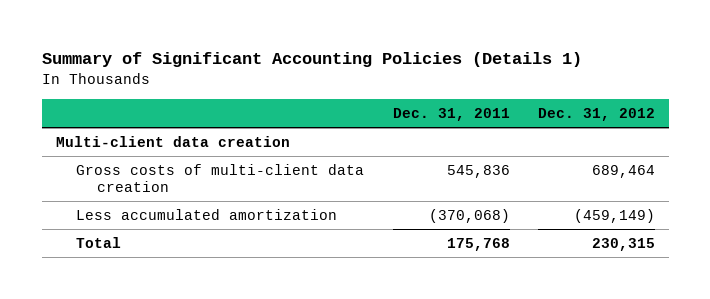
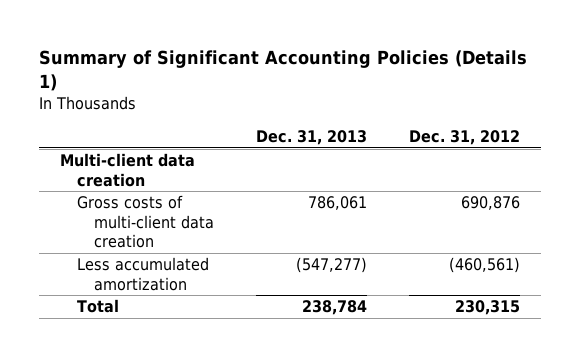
- | Dec. 31, 2011 | Dec. 31, 2012
+ | Dec. 31, 2013 | Dec. 31, 2012
- Gross costs of multi-client data creation | 545,836 | 689,464
- Less accumulated amortization | (370,068) | (459,149)
+ Gross costs of multi-client data creation | 786,061 | 690,876
+ Less accumulated amortization | (547,277) | (460,561)

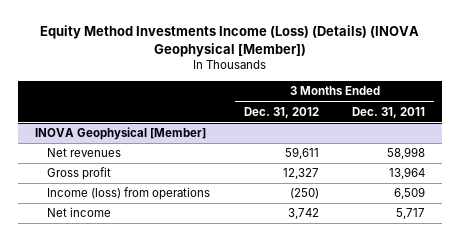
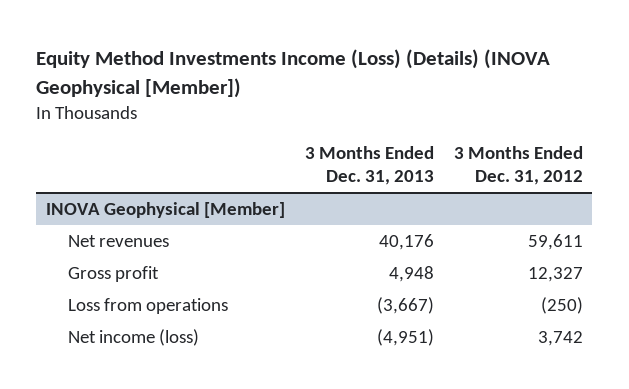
- | 3 Months Ended Dec. 31, 2012 | 3 Months Ended Dec. 31, 2011
+ | 3 Months Ended Dec. 31, 2013 | 3 Months Ended Dec. 31, 2012
@ INOVA Geophysical [Member]
- Income (loss) from operations | (250) | 6,509
- Net income | 3,742 | 5,717
+ Loss from operations | (3,667) | (250)
+ Net income (loss) | (4,951) | 3,742

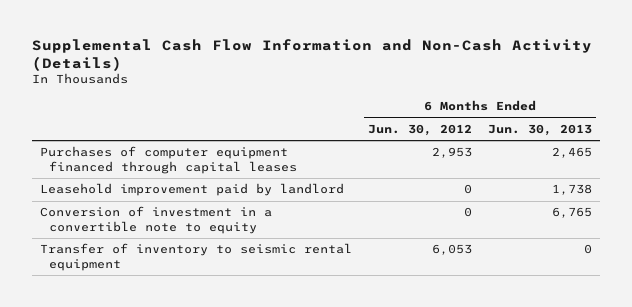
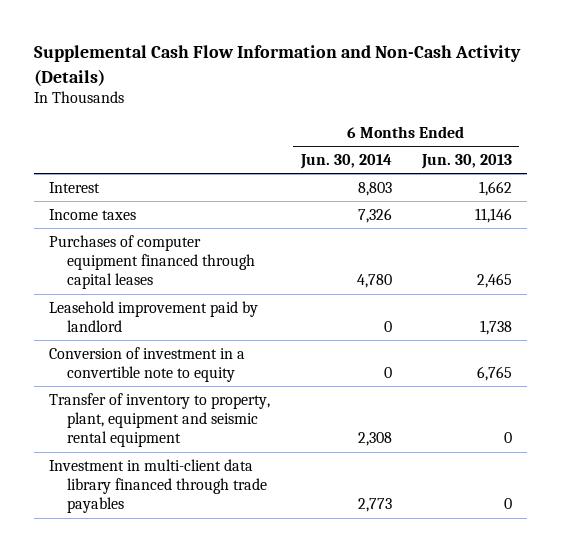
- | 6 Months Ended Jun. 30, 2012 | 6 Months Ended Jun. 30, 2013
+ | 6 Months Ended Jun. 30, 2014 | 6 Months Ended Jun. 30, 2013
+ Interest | 8,803 | 1,662
+ Income taxes | 7,326 | 11,146
- Transfer of inventory to seismic rental equipment | 6,053 | 0
+ Transfer of inventory to property, plant, equipment and seismic rental equipment | 2,308 | 0
+ Investment in multi-client data library financed through trade payables | 2,773 | 0

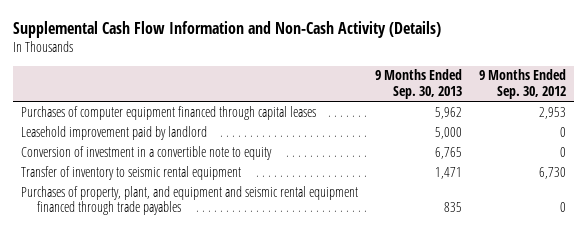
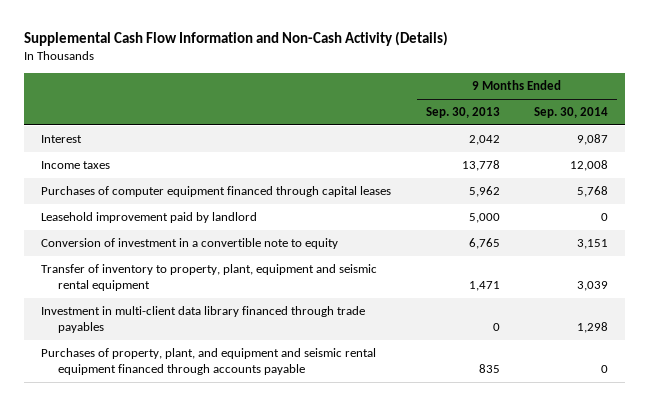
- | 9 Months Ended Sep. 30, 2013 | 9 Months Ended Sep. 30, 2012
+ | 9 Months Ended Sep. 30, 2013 | 9 Months Ended Sep. 30, 2014
+ Interest | 2,042 | 9,087
+ Income taxes | 13,778 | 12,008
- Transfer of inventory to seismic rental equipment | 1,471 | 6,730
- Purchases of property, plant, and equipment and seismic rental equipment financed through trade payables | 835 | 0
+ Transfer of inventory to property, plant, equipment and seismic rental equipment | 1,471 | 3,039
+ Investment in multi-client data library financed through trade payables | 0 | 1,298
+ Purchases of property, plant, and equipment and seismic rental equipment financed through accounts payable | 835 | 0

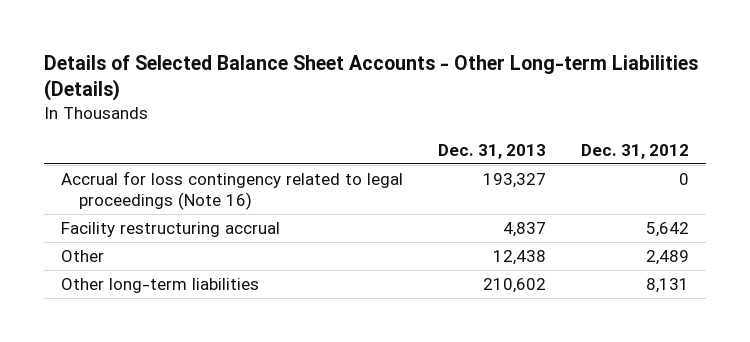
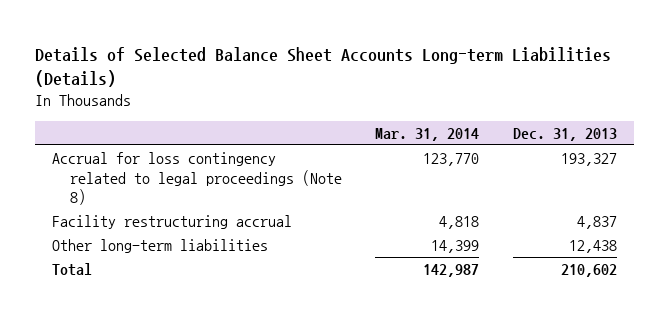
- Details of Selected Balance Sheet Accounts - Other Long-term Liabilities (Details)
+ Details of Selected Balance Sheet Accounts Long-term Liabilities (Details)
- | Dec. 31, 2013 | Dec. 31, 2012
+ | Mar. 31, 2014 | Dec. 31, 2013
- Accrual for loss contingency related to legal proceedings (Note 16) | 193,327 | 0
+ Accrual for loss contingency related to legal proceedings (Note 8) | 123,770 | 193,327
- Other | 12,438 | 2,489
- Other long-term liabilities | 210,602 | 8,131
+ Other long-term liabilities | 14,399 | 12,438
+ Total | 142,987 | 210,602

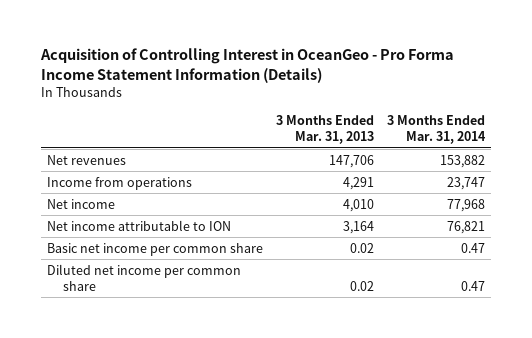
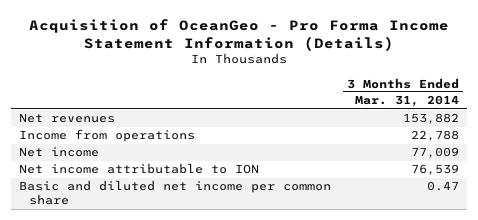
- Acquisition of Controlling Interest in OceanGeo - Pro Forma Income Statement Information (Details)
+ Acquisition of OceanGeo - Pro Forma Income Statement Information (Details)
- | 3 Months Ended Mar. 31, 2013 | 3 Months Ended Mar. 31, 2014
+ | 3 Months Ended Mar. 31, 2014
- Income from operations | 4,291 | 23,747
- Net income | 4,010 | 77,968
- Net income attributable to ION | 3,164 | 76,821
- Basic net income per common share | 0.02 | 0.47
- Diluted net income per common share | 0.02 | 0.47
+ Income from operations | 22,788
+ Net income | 77,009
+ Net income attributable to ION | 76,539
+ Basic and diluted net income per common share | 0.47

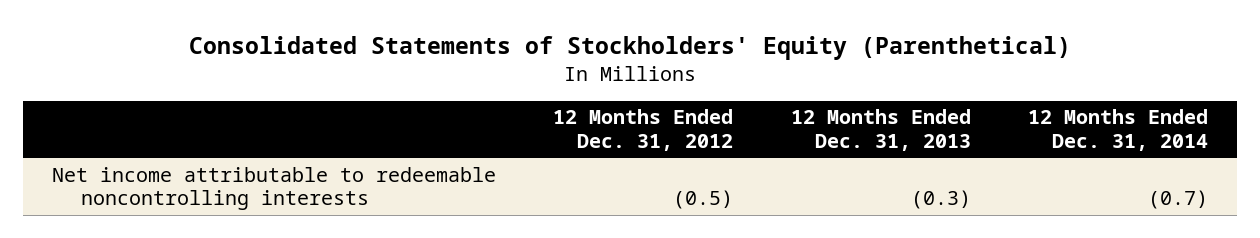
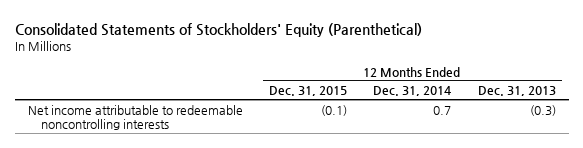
- | 12 Months Ended Dec. 31, 2012 | 12 Months Ended Dec. 31, 2013 | 12 Months Ended Dec. 31, 2014
+ | 12 Months Ended Dec. 31, 2015 | 12 Months Ended Dec. 31, 2014 | 12 Months Ended Dec. 31, 2013
- Net income attributable to redeemable noncontrolling interests | (0.5) | (0.3) | (0.7)
+ Net income attributable to redeemable noncontrolling interests | (0.1) | 0.7 | (0.3)

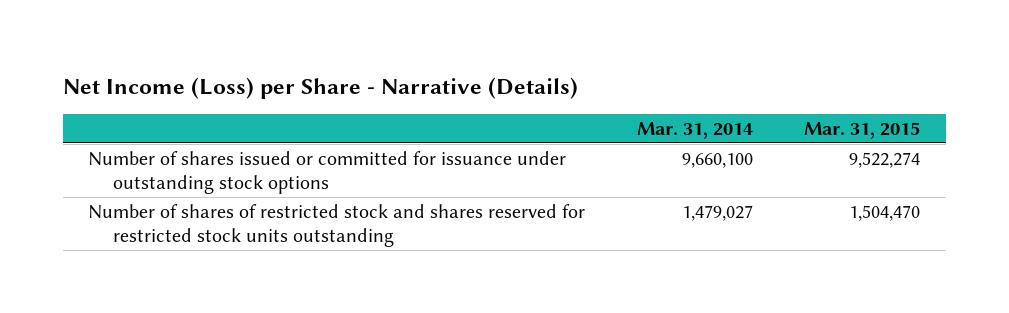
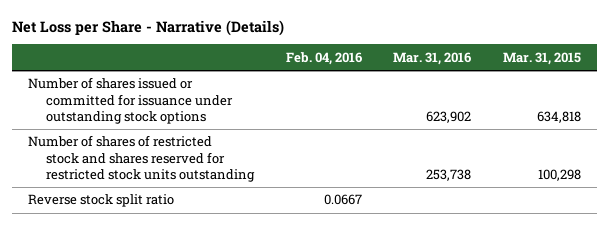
- Net Income (Loss) per Share - Narrative (Details)
+ Net Loss per Share - Narrative (Details)
- | Mar. 31, 2014 | Mar. 31, 2015
+ | Feb. 04, 2016 | Mar. 31, 2016 | Mar. 31, 2015
- Number of shares issued or committed for issuance under outstanding stock options | 9,660,100 | 9,522,274
- Number of shares of restricted stock and shares reserved for restricted stock units outstanding | 1,479,027 | 1,504,470
+ Number of shares issued or committed for issuance under outstanding stock options | | 623,902 | 634,818
+ Number of shares of restricted stock and shares reserved for restricted stock units outstanding | | 253,738 | 100,298
+ Reverse stock split ratio | 0.0667 | |

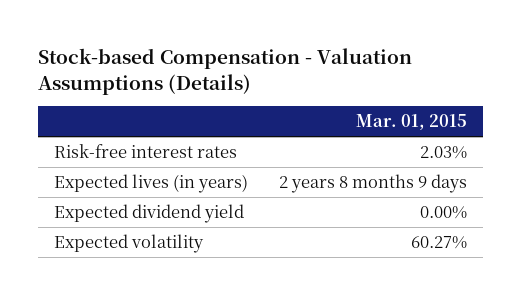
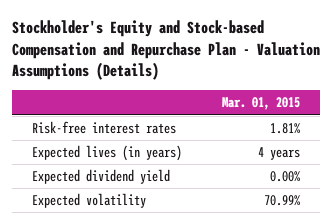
- Stock-based Compensation - Valuation Assumptions (Details)
+ Stockholder's Equity and Stock-based Compensation and Repurchase Plan - Valuation Assumptions (Details)
- Risk-free interest rates | 2.03%
- Expected lives (in years) | 2 years 8 months 9 days
+ Risk-free interest rates | 1.81%
+ Expected lives (in years) | 4 years
- Expected volatility | 60.27%
+ Expected volatility | 70.99%

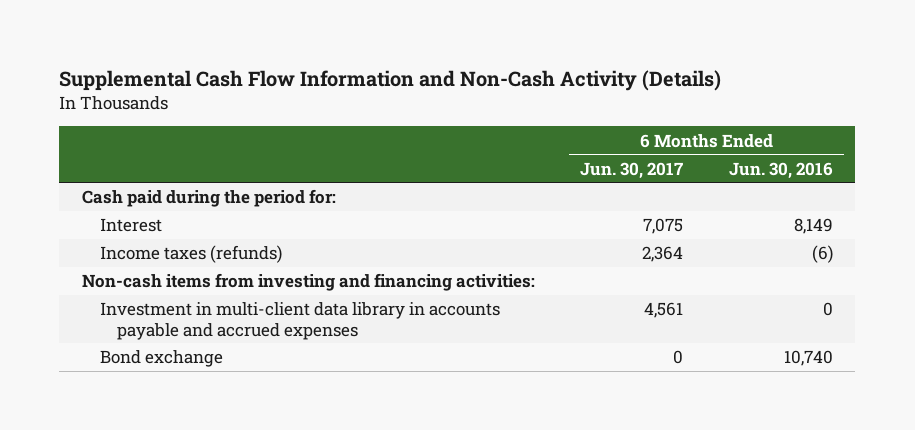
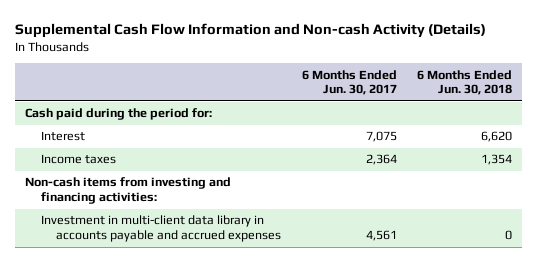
- Supplemental Cash Flow Information and Non-Cash Activity (Details)
+ Supplemental Cash Flow Information and Non-cash Activity (Details)
- | 6 Months Ended Jun. 30, 2017 | 6 Months Ended Jun. 30, 2016
+ | 6 Months Ended Jun. 30, 2017 | 6 Months Ended Jun. 30, 2018
- Income taxes (refunds) | 2,364 | (6)
+ Income taxes | 2,364 | 1,354
- Bond exchange | 0 | 10,740

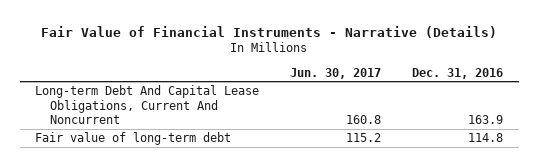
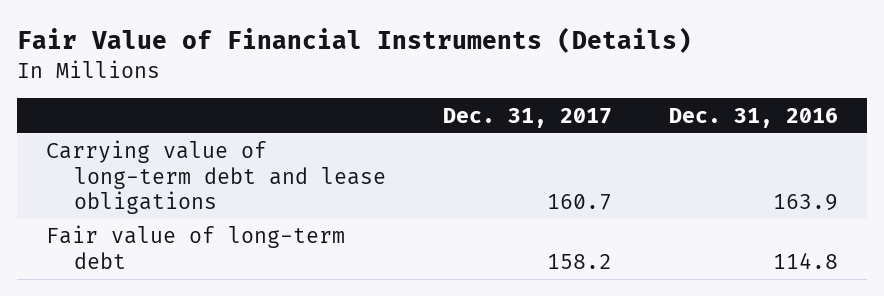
- Fair Value of Financial Instruments - Narrative (Details)
+ Fair Value of Financial Instruments (Details)
- | Jun. 30, 2017 | Dec. 31, 2016
+ | Dec. 31, 2017 | Dec. 31, 2016
- Long-term Debt And Capital Lease Obligations, Current And Noncurrent | 160.8 | 163.9
+ Carrying value of long-term debt and lease obligations | 160.7 | 163.9

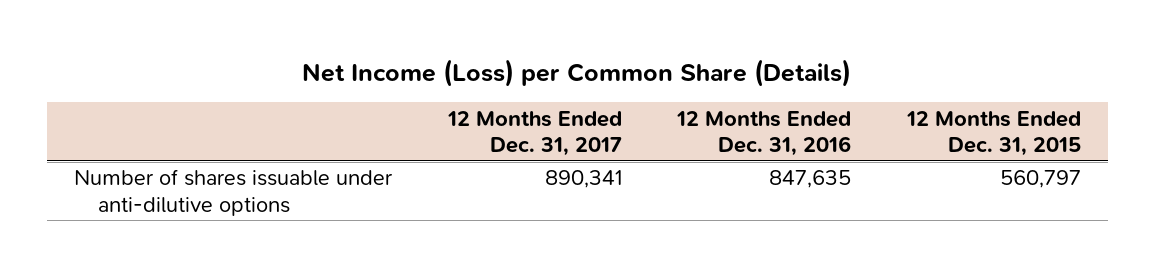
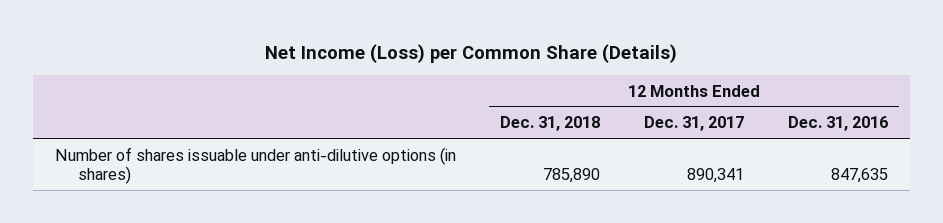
- | 12 Months Ended Dec. 31, 2017 | 12 Months Ended Dec. 31, 2016 | 12 Months Ended Dec. 31, 2015
+ | 12 Months Ended Dec. 31, 2018 | 12 Months Ended Dec. 31, 2017 | 12 Months Ended Dec. 31, 2016
- Number of shares issuable under anti-dilutive options | 890,341 | 847,635 | 560,797
+ Number of shares issuable under anti-dilutive options (in shares) | 785,890 | 890,341 | 847,635

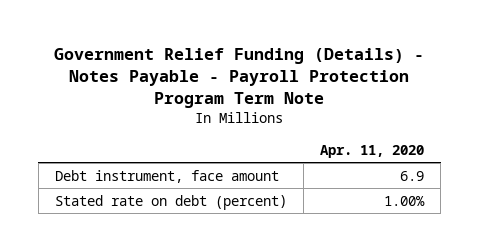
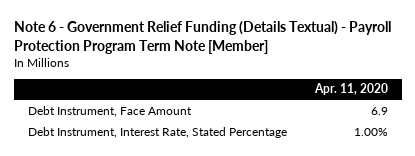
- Government Relief Funding (Details) - Notes Payable - Payroll Protection Program Term Note
+ Note 6 - Government Relief Funding (Details Textual) - Payroll Protection Program Term Note [Member]
- Debt instrument, face amount | 6.9
- Stated rate on debt (percent) | 1.00%
+ Debt Instrument, Face Amount | 6.9
+ Debt Instrument, Interest Rate, Stated Percentage | 1.00%

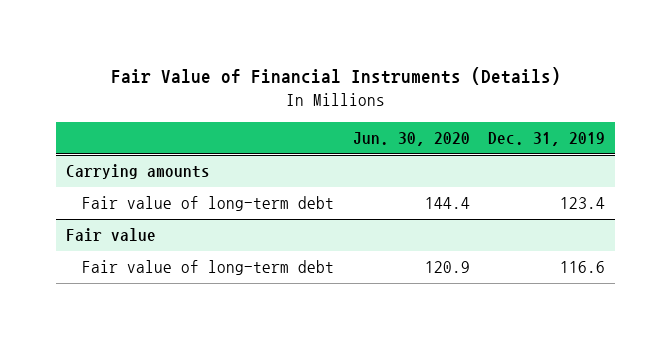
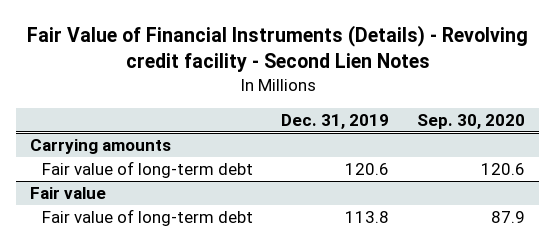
- Fair Value of Financial Instruments (Details)
+ Fair Value of Financial Instruments (Details) - Revolving credit facility - Second Lien Notes
- | Jun. 30, 2020 | Dec. 31, 2019
+ | Dec. 31, 2019 | Sep. 30, 2020
@ Carrying amounts
- Fair value of long-term debt | 144.4 | 123.4
+ Fair value of long-term debt | 120.6 | 120.6
@ Fair value
- Fair value of long-term debt | 120.9 | 116.6
+ Fair value of long-term debt | 113.8 | 87.9

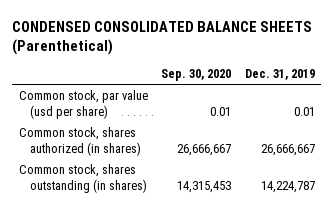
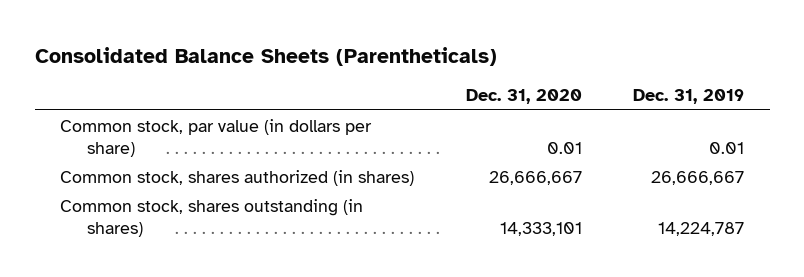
- CONDENSED CONSOLIDATED BALANCE SHEETS (Parenthetical)
+ Consolidated Balance Sheets (Parentheticals)
- | Sep. 30, 2020 | Dec. 31, 2019
+ | Dec. 31, 2020 | Dec. 31, 2019
- Common stock, par value (usd per share) | 0.01 | 0.01
+ Common stock, par value (in dollars per share) | 0.01 | 0.01

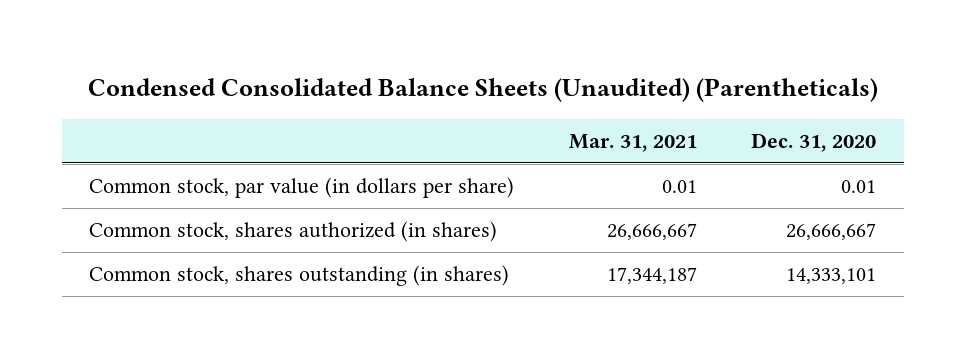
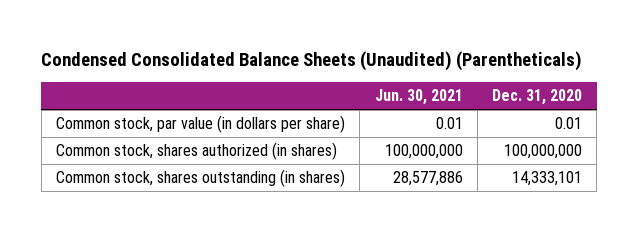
- | Mar. 31, 2021 | Dec. 31, 2020
+ | Jun. 30, 2021 | Dec. 31, 2020
- Common stock, shares authorized (in shares) | 26,666,667 | 26,666,667
+ Common stock, shares authorized (in shares) | 100,000,000 | 100,000,000

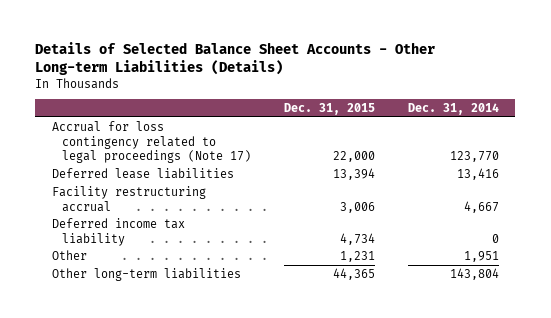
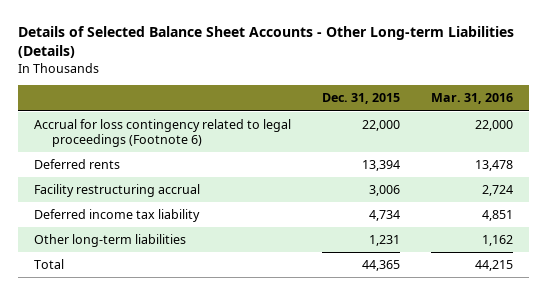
- | Dec. 31, 2015 | Dec. 31, 2014
+ | Dec. 31, 2015 | Mar. 31, 2016
- Accrual for loss contingency related to legal proceedings (Note 17) | 22,000 | 123,770
- Deferred lease liabilities | 13,394 | 13,416
+ Accrual for loss contingency related to legal proceedings (Footnote 6) | 22,000 | 22,000
+ Deferred rents | 13,394 | 13,478
- Other | 1,231 | 1,951
- Other long-term liabilities | 44,365 | 143,804
+ Other long-term liabilities | 1,231 | 1,162
+ Total | 44,365 | 44,215

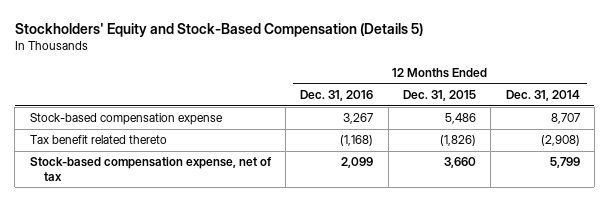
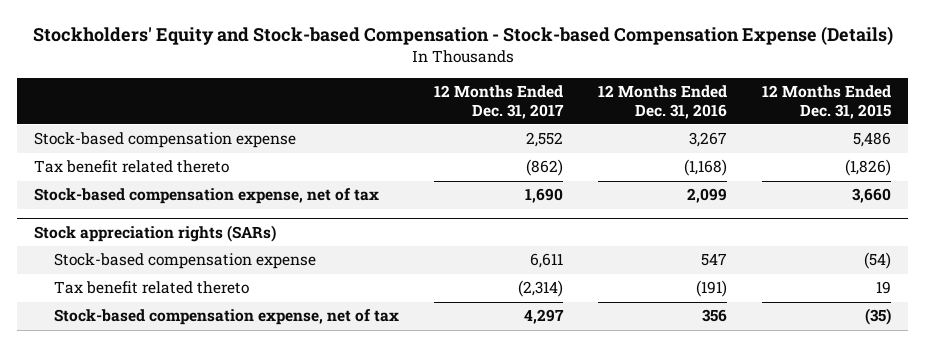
- Stockholders' Equity and Stock-Based Compensation (Details 5)
+ Stockholders' Equity and Stock-based Compensation - Stock-based Compensation Expense (Details)
- | 12 Months Ended Dec. 31, 2016 | 12 Months Ended Dec. 31, 2015 | 12 Months Ended Dec. 31, 2014
+ | 12 Months Ended Dec. 31, 2017 | 12 Months Ended Dec. 31, 2016 | 12 Months Ended Dec. 31, 2015
+ Stock appreciation rights (SARs)
+ Stock-based compensation expense | 6,611 | 547 | (54)
+ Tax benefit related thereto | (2,314) | (191) | 19
+ Stock-based compensation expense, net of tax | 4,297 | 356 | (35)

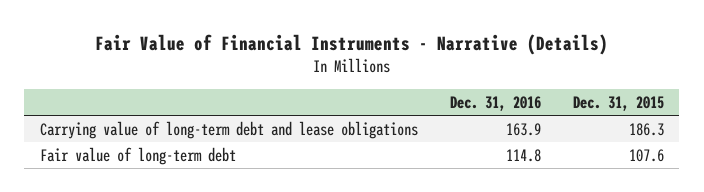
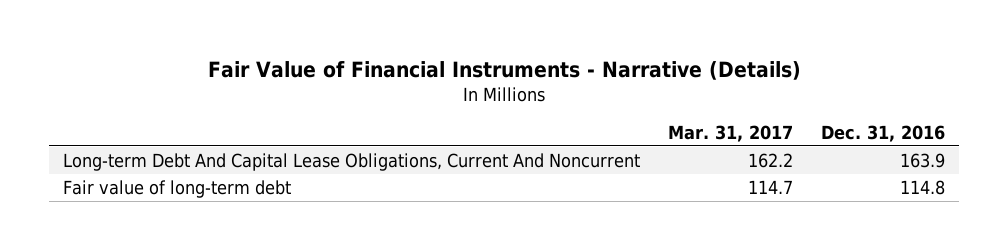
- | Dec. 31, 2016 | Dec. 31, 2015
+ | Mar. 31, 2017 | Dec. 31, 2016
- Carrying value of long-term debt and lease obligations | 163.9 | 186.3
+ Long-term Debt And Capital Lease Obligations, Current And Noncurrent | 162.2 | 163.9

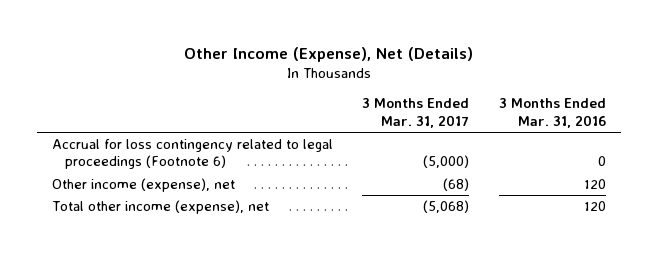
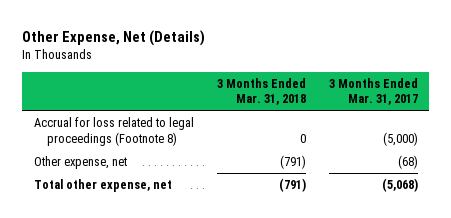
- Other Income (Expense), Net (Details)
+ Other Expense, Net (Details)
- | 3 Months Ended Mar. 31, 2017 | 3 Months Ended Mar. 31, 2016
+ | 3 Months Ended Mar. 31, 2018 | 3 Months Ended Mar. 31, 2017
- Accrual for loss contingency related to legal proceedings (Footnote 6) | (5,000) | 0
- Other income (expense), net | (68) | 120
- Total other income (expense), net | (5,068) | 120
+ Accrual for loss related to legal proceedings (Footnote 8) | 0 | (5,000)
+ Other expense, net | (791) | (68)
+ Total other expense, net | (791) | (5,068)

